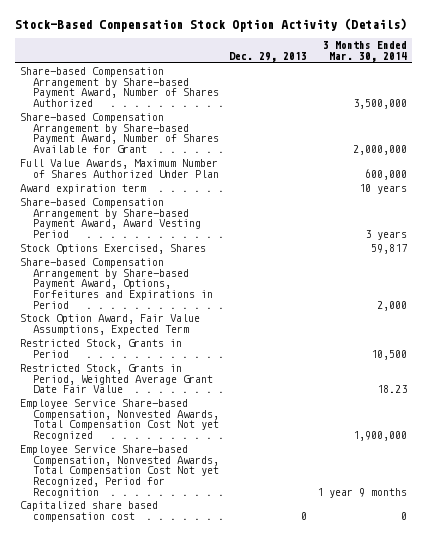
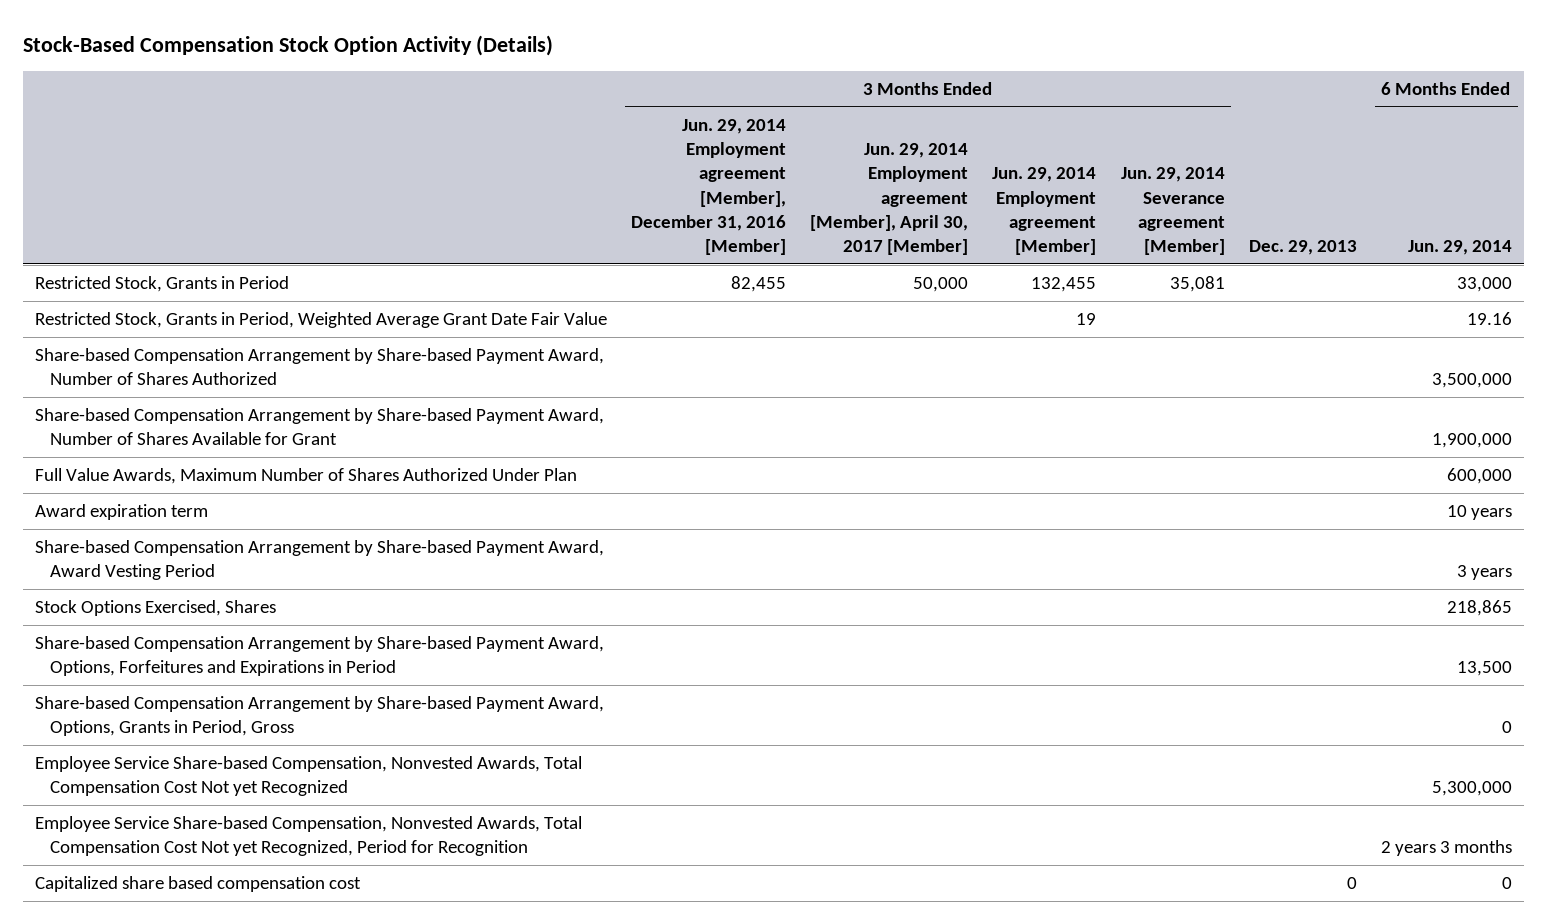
- | Dec. 29, 2013 | 3 Months Ended Mar. 30, 2014
+ | 3 Months Ended Jun. 29, 2014 Employment agreement [Member], December 31, 2016 [Member] | 3 Months Ended Jun. 29, 2014 Employment agreement [Member], April 30, 2017 [Member] | 3 Months Ended Jun. 29, 2014 Employment agreement [Member] | 3 Months Ended Jun. 29, 2014 Severance agreement [Member] | Dec. 29, 2013 | 6 Months Ended Jun. 29, 2014
moved up: Restricted Stock, Grants in Period | 82,455 | 50,000 | 132,455 | 35,081 | | 33,000
moved up: Restricted Stock, Grants in Period, Weighted Average Grant Date Fair Value | | | 19 | | | 19.16
- Stock Option Award, Fair Value Assumptions, Expected Term
+ Share-based Compensation Arrangement by Share-based Payment Award, Options, Grants in Period, Gross | | | | | | 0

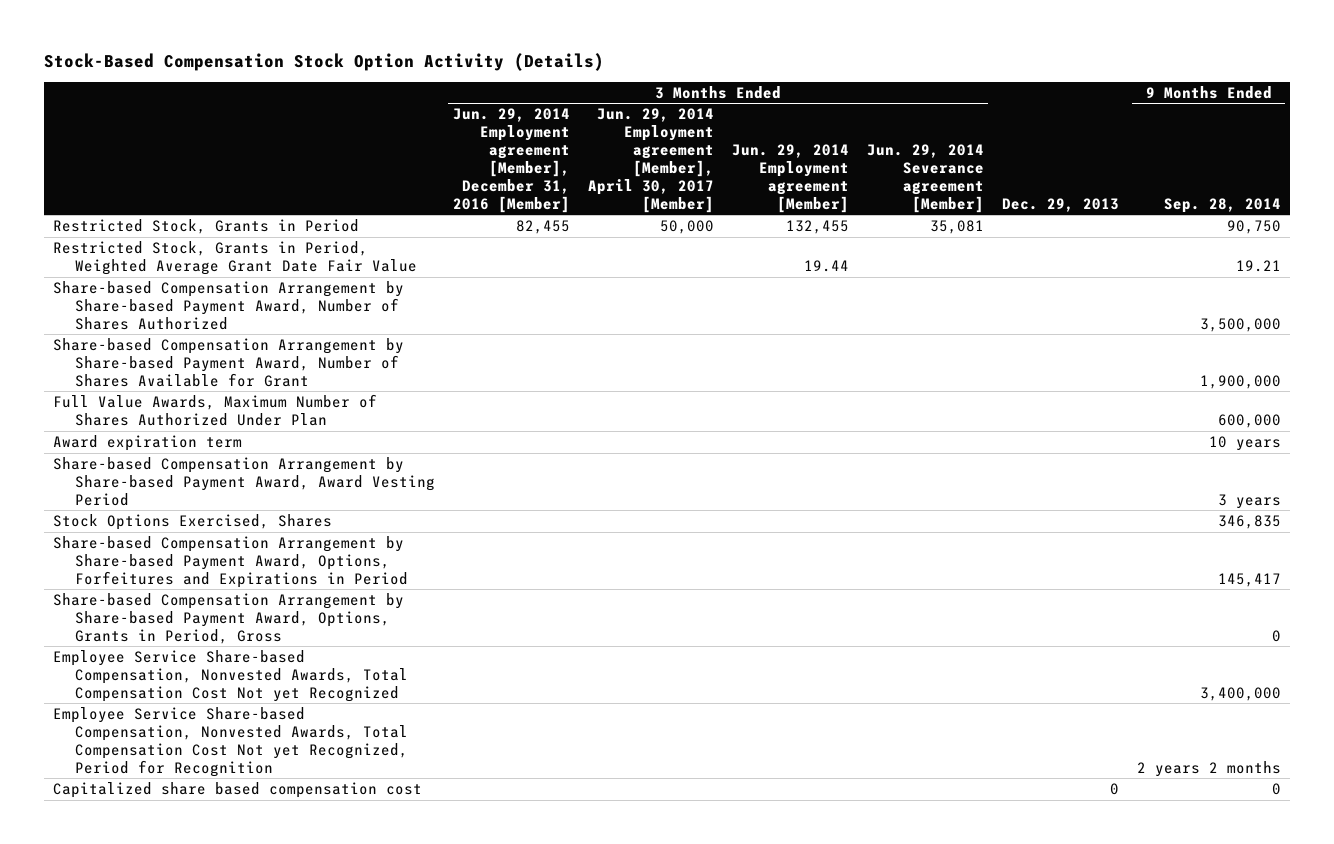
- | 3 Months Ended Jun. 29, 2014 Employment agreement [Member], December 31, 2016 [Member] | 3 Months Ended Jun. 29, 2014 Employment agreement [Member], April 30, 2017 [Member] | 3 Months Ended Jun. 29, 2014 Employment agreement [Member] | 3 Months Ended Jun. 29, 2014 Severance agreement [Member] | Dec. 29, 2013 | 6 Months Ended Jun. 29, 2014
+ | 3 Months Ended Jun. 29, 2014 Employment agreement [Member], December 31, 2016 [Member] | 3 Months Ended Jun. 29, 2014 Employment agreement [Member], April 30, 2017 [Member] | 3 Months Ended Jun. 29, 2014 Employment agreement [Member] | 3 Months Ended Jun. 29, 2014 Severance agreement [Member] | Dec. 29, 2013 | 9 Months Ended Sep. 28, 2014
- Restricted Stock, Grants in Period, Weighted Average Grant Date Fair Value | | | 19 | | | 19.16
+ Restricted Stock, Grants in Period, Weighted Average Grant Date Fair Value | | | 19.44 | | | 19.21

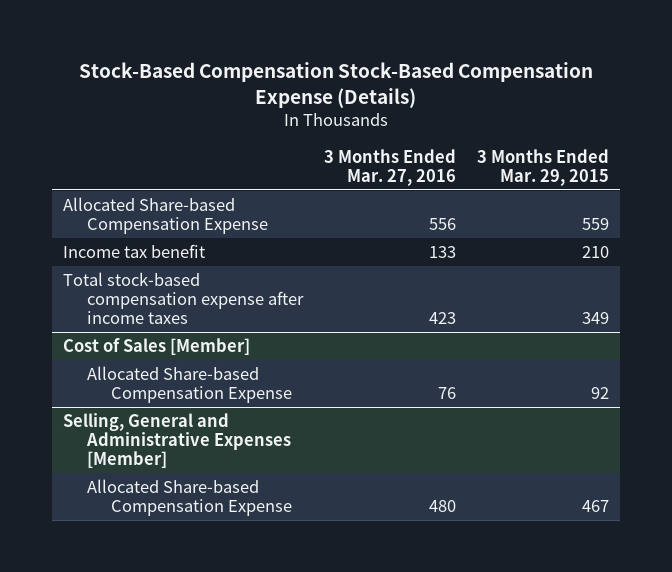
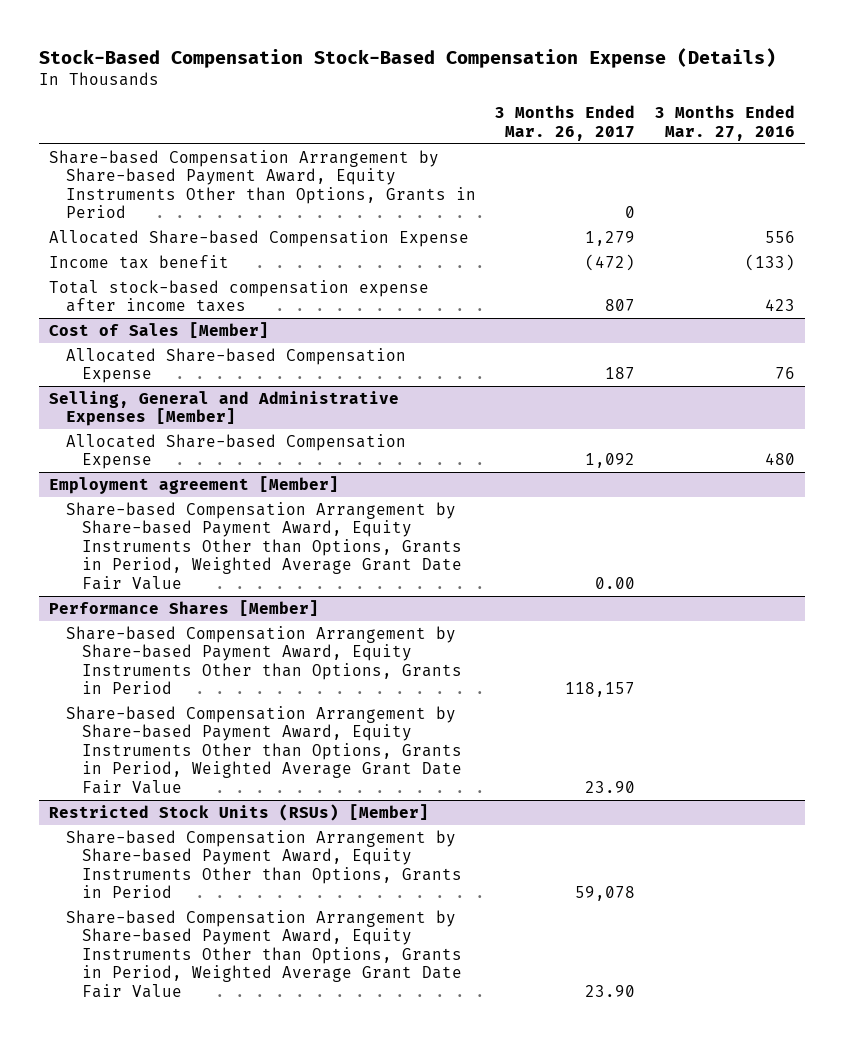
- | 3 Months Ended Mar. 27, 2016 | 3 Months Ended Mar. 29, 2015
+ | 3 Months Ended Mar. 26, 2017 | 3 Months Ended Mar. 27, 2016
+ Share-based Compensation Arrangement by Share-based Payment Award, Equity Instruments Other than Options, Grants in Period | 0 |
- Income tax benefit | 133 | 210
+ Income tax benefit | (472) | (133)
+ Employment agreement [Member]
+ Share-based Compensation Arrangement by Share-based Payment Award, Equity Instruments Other than Options, Grants in Period, Weighted Average Grant Date Fair Value | 0.00 |
+ Performance Shares [Member]
+ Share-based Compensation Arrangement by Share-based Payment Award, Equity Instruments Other than Options, Grants in Period | 118,157 |
+ Share-based Compensation Arrangement by Share-based Payment Award, Equity Instruments Other than Options, Grants in Period, Weighted Average Grant Date Fair Value | 23.90 |
+ Restricted Stock Units (RSUs) [Member]
+ Share-based Compensation Arrangement by Share-based Payment Award, Equity Instruments Other than Options, Grants in Period | 59,078 |
+ Share-based Compensation Arrangement by Share-based Payment Award, Equity Instruments Other than Options, Grants in Period, Weighted Average Grant Date Fair Value | 23.90 |

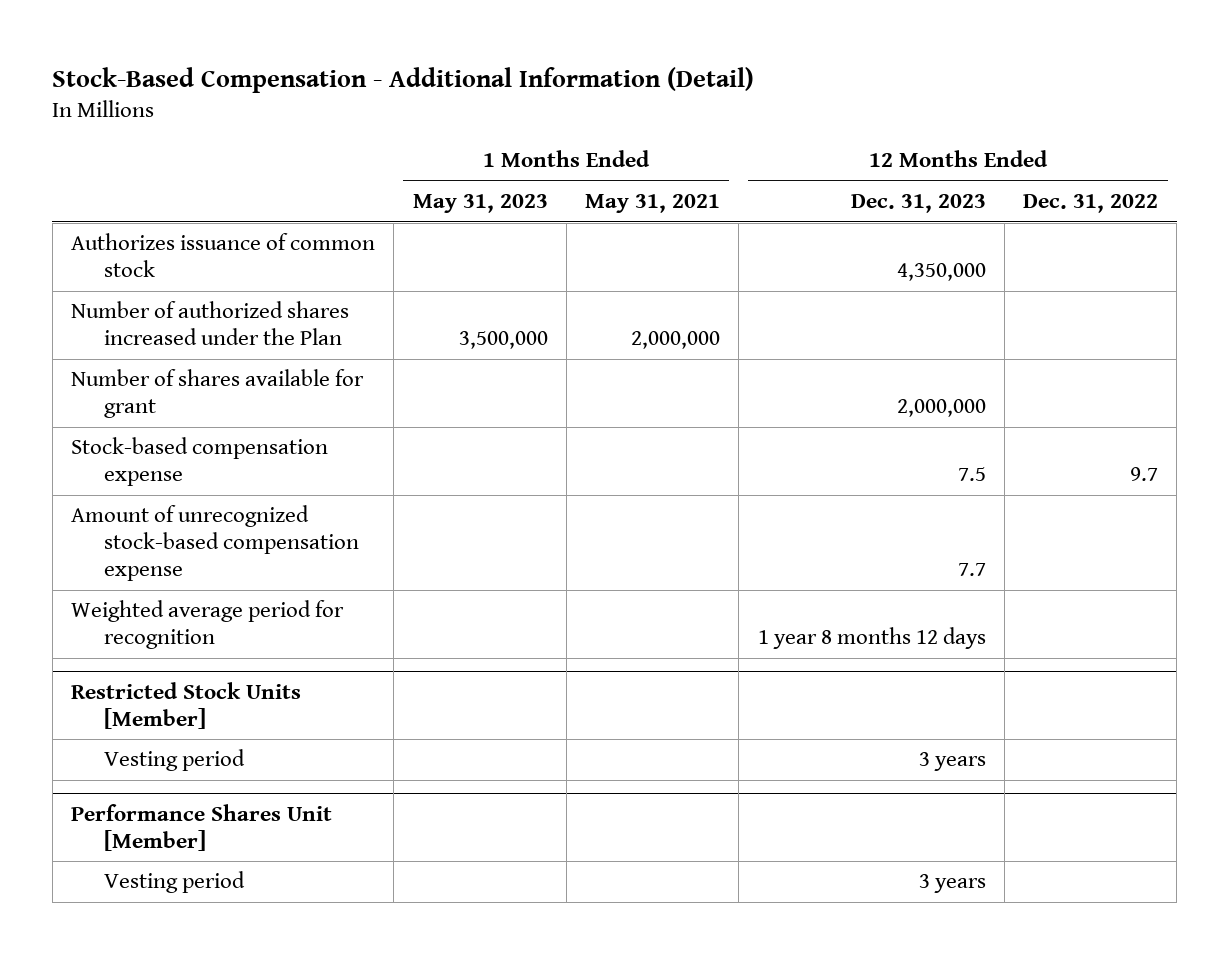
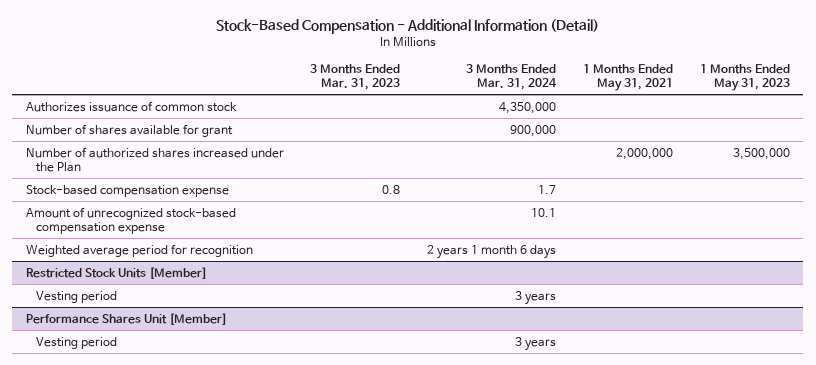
- | 1 Months Ended May 31, 2023 | 1 Months Ended May 31, 2021 | 12 Months Ended Dec. 31, 2023 | 12 Months Ended Dec. 31, 2022
+ | 3 Months Ended Mar. 31, 2023 | 3 Months Ended Mar. 31, 2024 | 1 Months Ended May 31, 2021 | 1 Months Ended May 31, 2023
moved down: Number of authorized shares increased under the Plan | | | 2,000,000 | 3,500,000

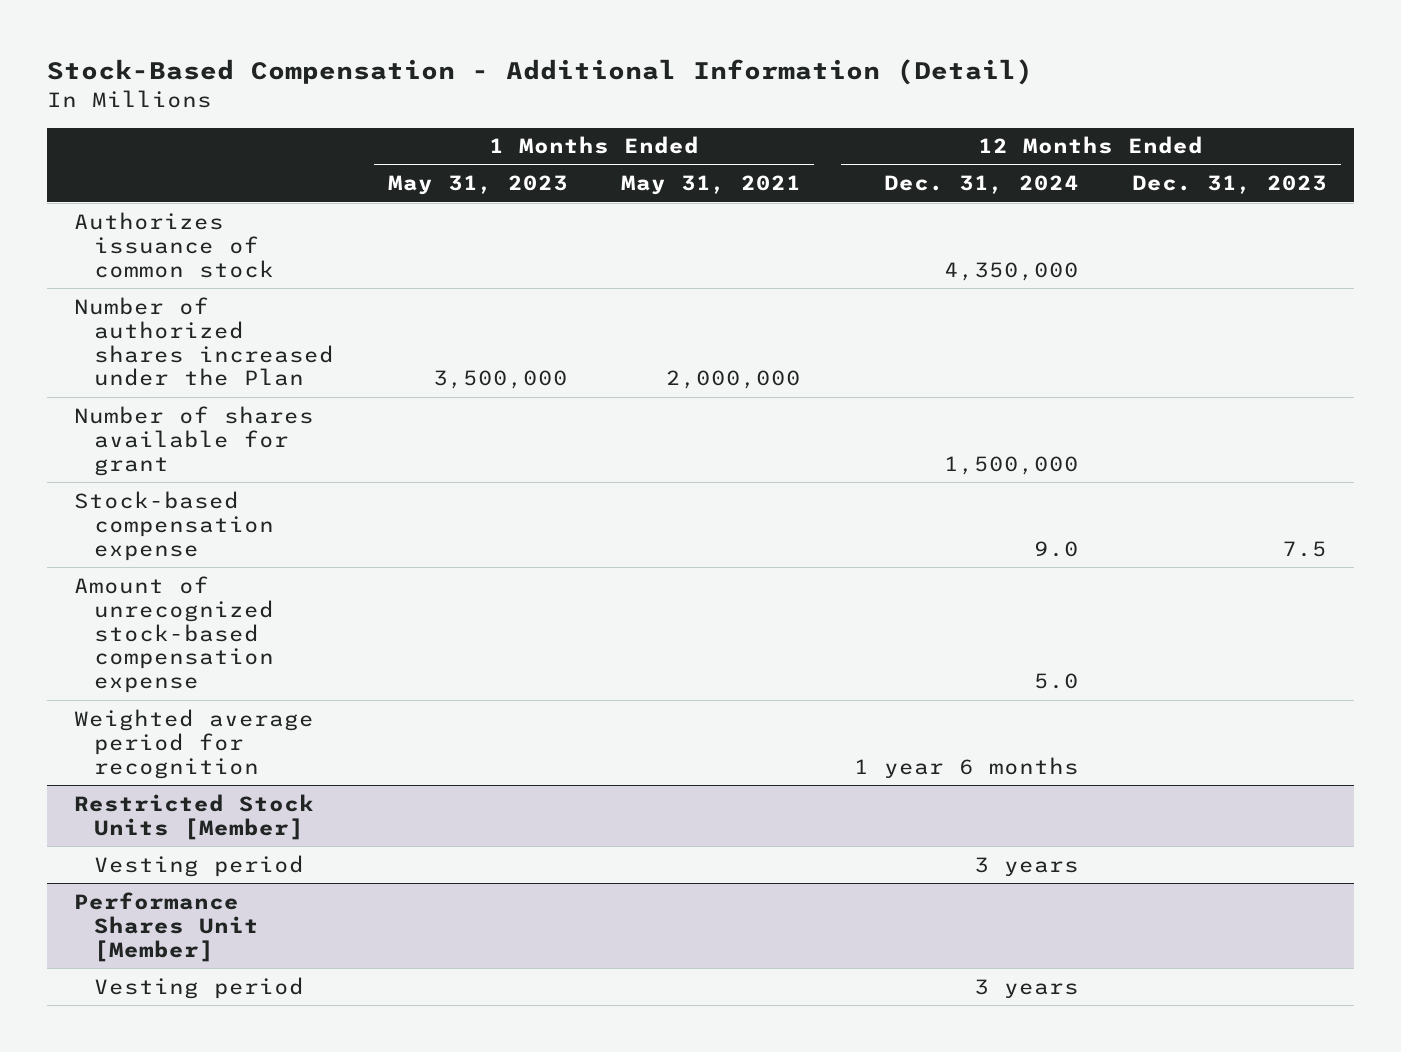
- | 3 Months Ended Mar. 31, 2023 | 3 Months Ended Mar. 31, 2024 | 1 Months Ended May 31, 2021 | 1 Months Ended May 31, 2023
+ | 1 Months Ended May 31, 2023 | 1 Months Ended May 31, 2021 | 12 Months Ended Dec. 31, 2024 | 12 Months Ended Dec. 31, 2023
moved down: Number of shares available for grant | | | 1,500,000 |

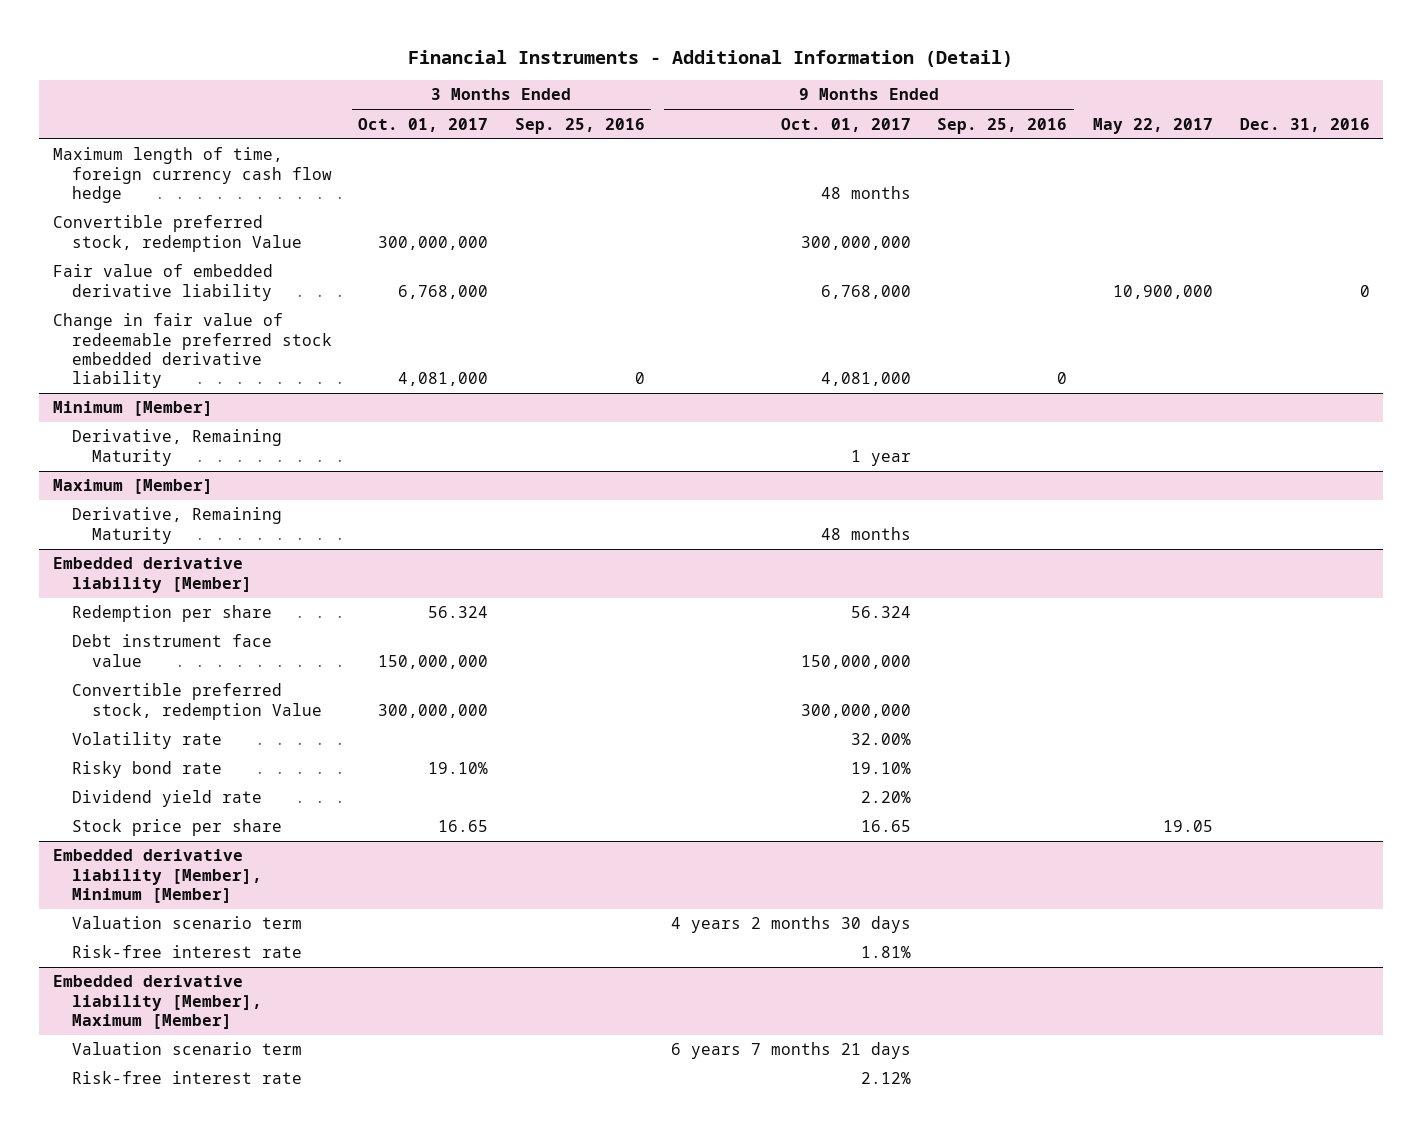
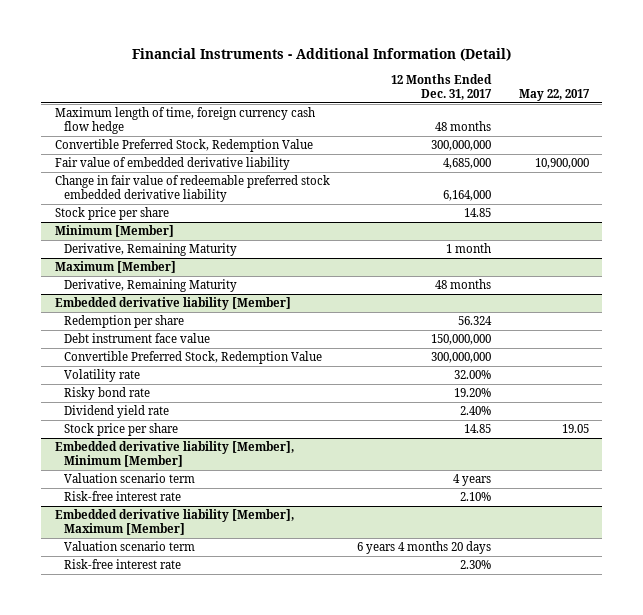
- | 3 Months Ended Oct. 01, 2017 | 3 Months Ended Sep. 25, 2016 | 9 Months Ended Oct. 01, 2017 | 9 Months Ended Sep. 25, 2016 | May 22, 2017 | Dec. 31, 2016
+ | 12 Months Ended Dec. 31, 2017 | May 22, 2017
- Convertible preferred stock, redemption Value | 300,000,000 | | 300,000,000 | | |
+ Convertible Preferred Stock, Redemption Value | 300,000,000 |
+ Stock price per share | 14.85 |
@ Embedded derivative liability [Member]
- Convertible preferred stock, redemption Value | 300,000,000 | | 300,000,000 | | |
+ Convertible Preferred Stock, Redemption Value | 300,000,000 |

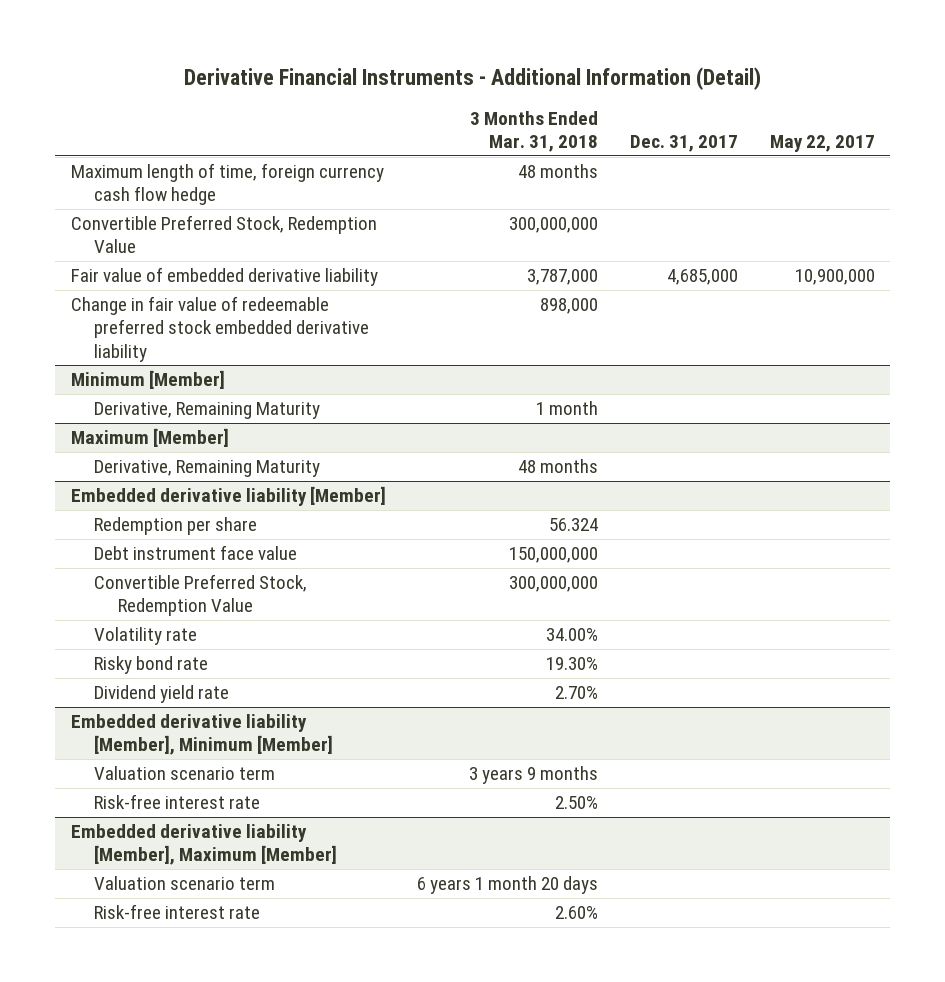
- Financial Instruments - Additional Information (Detail)
+ Derivative Financial Instruments - Additional Information (Detail)
- | 12 Months Ended Dec. 31, 2017 | May 22, 2017
+ | 3 Months Ended Mar. 31, 2018 | Dec. 31, 2017 | May 22, 2017
- Stock price per share | 14.85 |
@ Embedded derivative liability [Member]
- Stock price per share | 14.85 | 19.05

